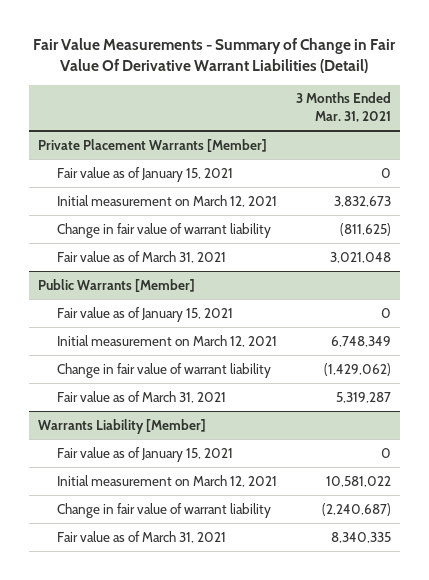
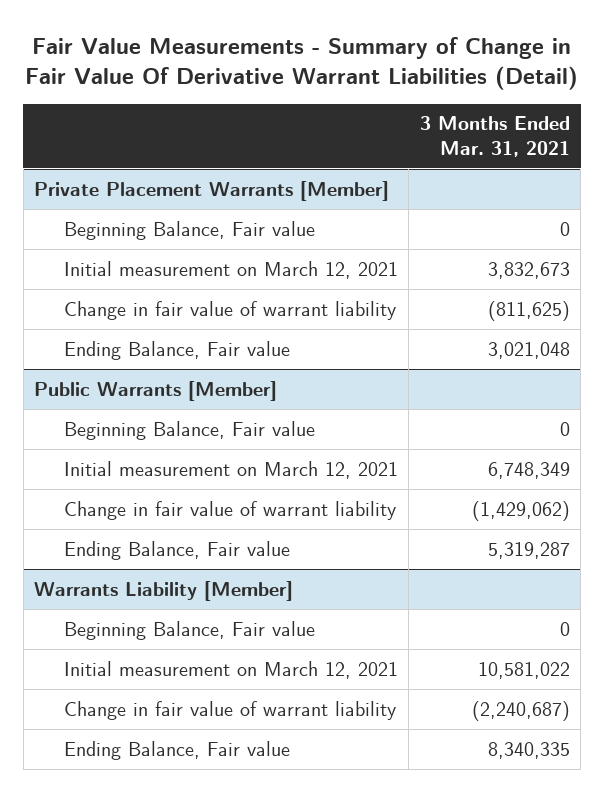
@ Private Placement Warrants [Member]
- Fair value as of January 15, 2021 | 0
+ Beginning Balance, Fair value | 0
- Fair value as of March 31, 2021 | 3,021,048
+ Ending Balance, Fair value | 3,021,048
@ Public Warrants [Member]
- Fair value as of January 15, 2021 | 0
+ Beginning Balance, Fair value | 0
- Fair value as of March 31, 2021 | 5,319,287
+ Ending Balance, Fair value | 5,319,287
@ Warrants Liability [Member]
- Fair value as of January 15, 2021 | 0
+ Beginning Balance, Fair value | 0
- Fair value as of March 31, 2021 | 8,340,335
+ Ending Balance, Fair value | 8,340,335

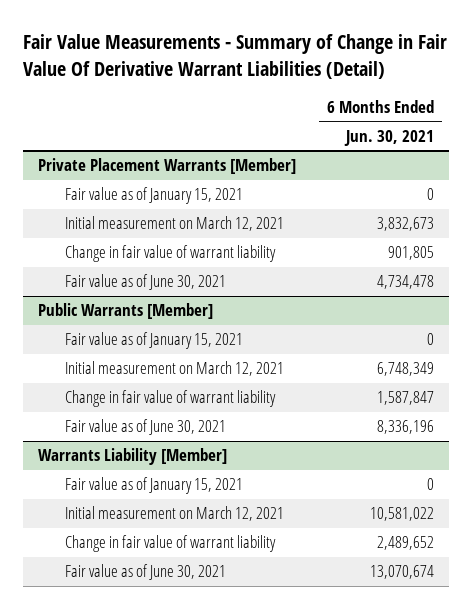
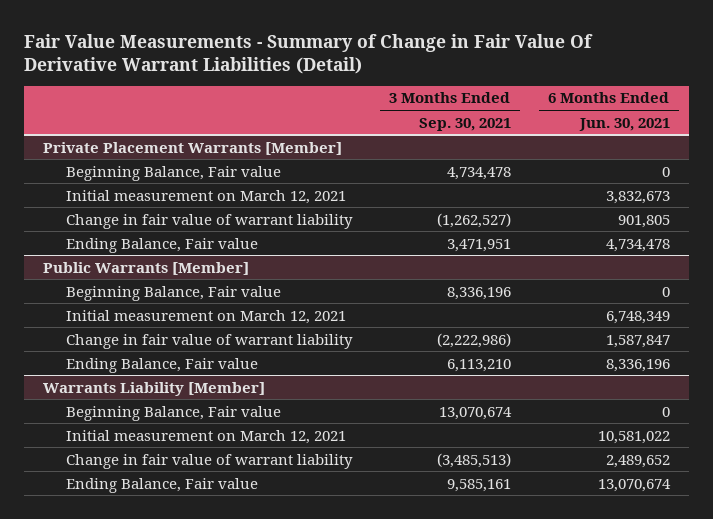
- | 6 Months Ended Jun. 30, 2021
+ | 3 Months Ended Sep. 30, 2021 | 6 Months Ended Jun. 30, 2021
@ Private Placement Warrants [Member]
- Fair value as of January 15, 2021 | 0
+ Beginning Balance, Fair value | 4,734,478 | 0
- Fair value as of June 30, 2021 | 4,734,478
+ Ending Balance, Fair value | 3,471,951 | 4,734,478
@ Public Warrants [Member]
- Fair value as of January 15, 2021 | 0
+ Beginning Balance, Fair value | 8,336,196 | 0
- Fair value as of June 30, 2021 | 8,336,196
+ Ending Balance, Fair value | 6,113,210 | 8,336,196
@ Warrants Liability [Member]
- Fair value as of January 15, 2021 | 0
+ Beginning Balance, Fair value | 13,070,674 | 0
- Fair value as of June 30, 2021 | 13,070,674
+ Ending Balance, Fair value | 9,585,161 | 13,070,674

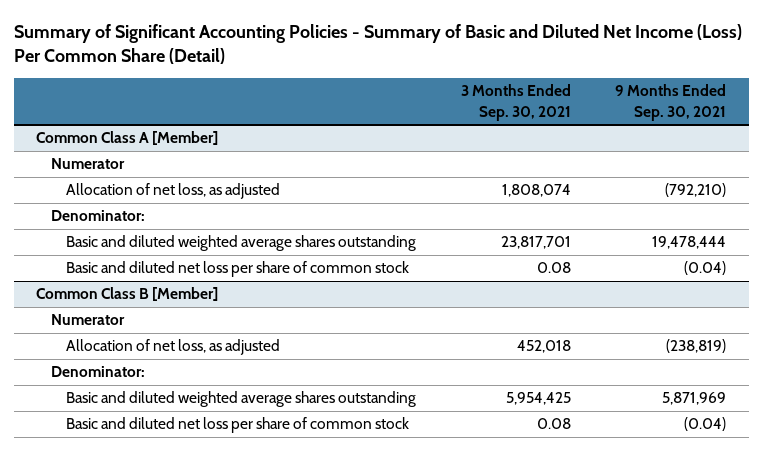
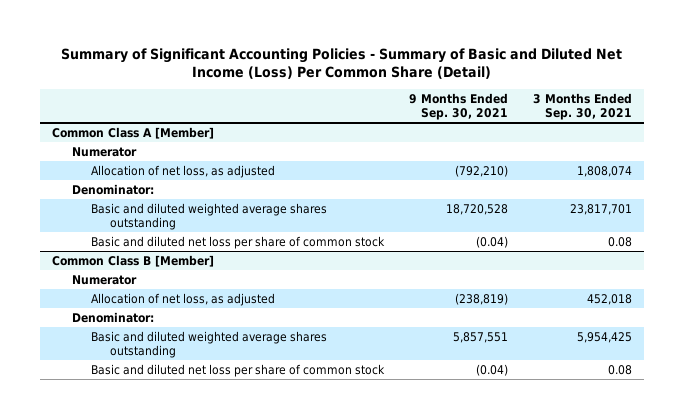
- | 3 Months Ended Sep. 30, 2021 | 9 Months Ended Sep. 30, 2021
+ | 9 Months Ended Sep. 30, 2021 | 3 Months Ended Sep. 30, 2021
@ Common Class A [Member]
- Basic and diluted weighted average shares outstanding | 23,817,701 | 19,478,444
+ Basic and diluted weighted average shares outstanding | 18,720,528 | 23,817,701
@ Common Class B [Member]
- Basic and diluted weighted average shares outstanding | 5,954,425 | 5,871,969
+ Basic and diluted weighted average shares outstanding | 5,857,551 | 5,954,425

